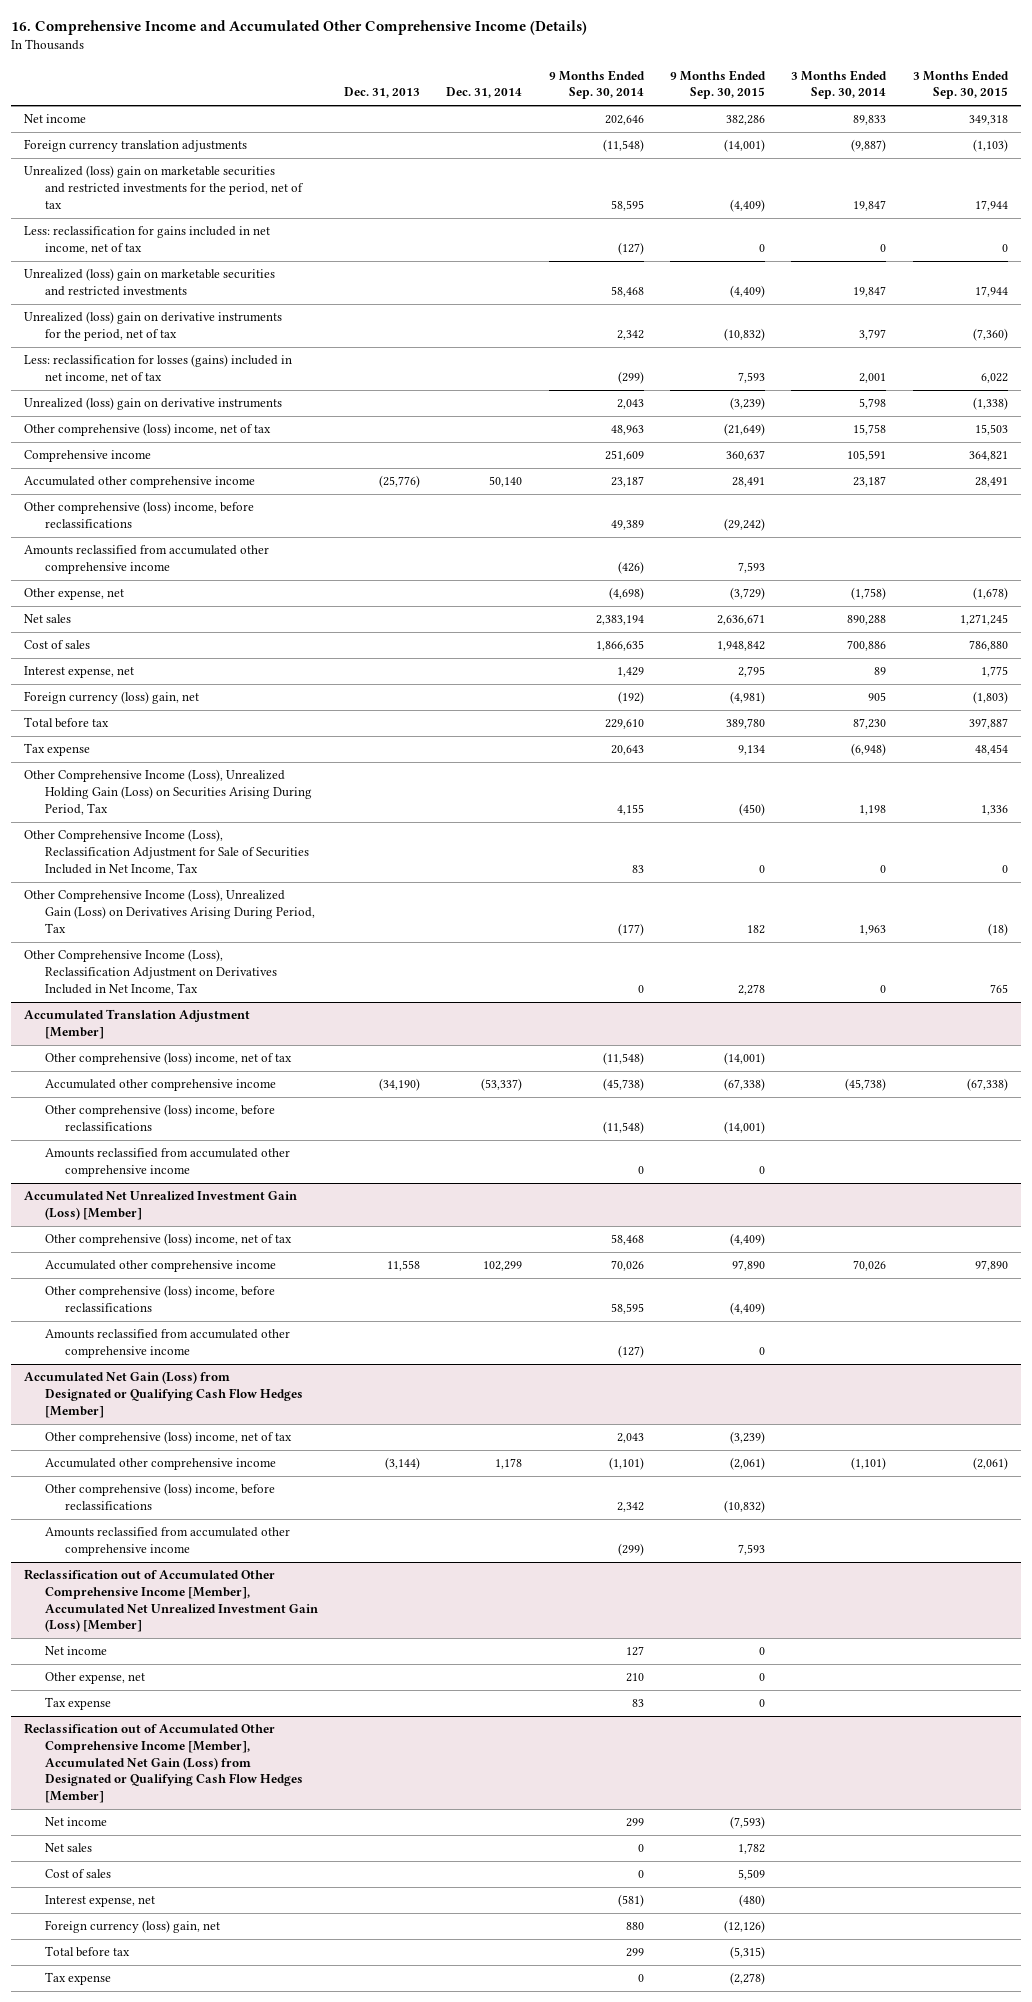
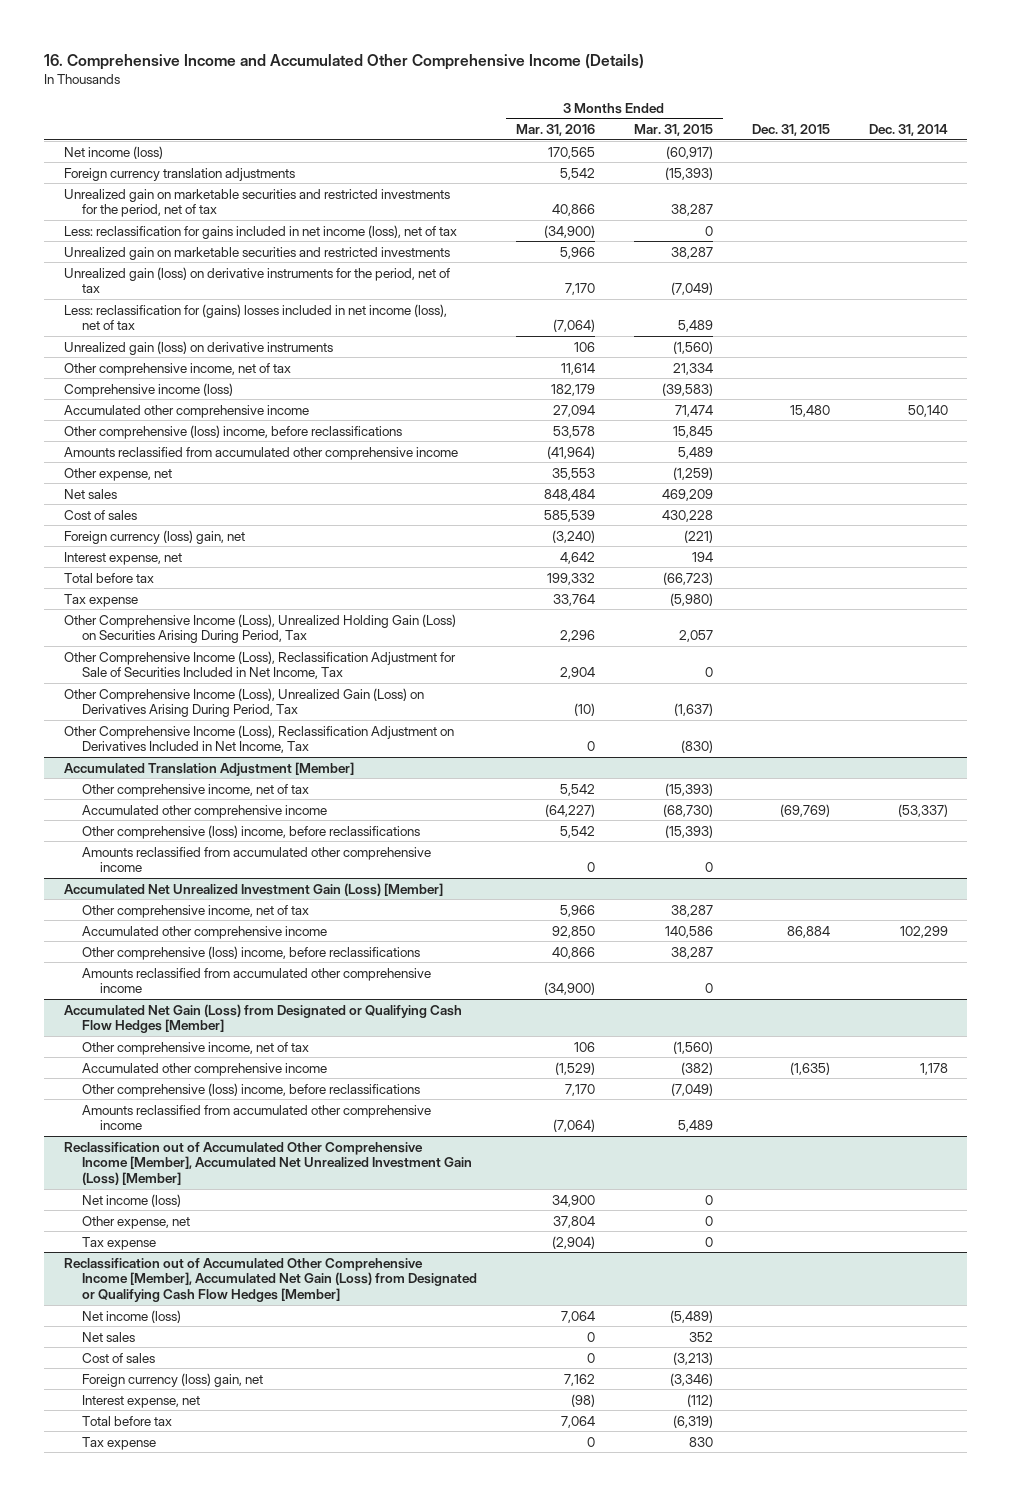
- | Dec. 31, 2013 | Dec. 31, 2014 | 9 Months Ended Sep. 30, 2014 | 9 Months Ended Sep. 30, 2015 | 3 Months Ended Sep. 30, 2014 | 3 Months Ended Sep. 30, 2015
+ | 3 Months Ended Mar. 31, 2016 | 3 Months Ended Mar. 31, 2015 | Dec. 31, 2015 | Dec. 31, 2014
- Net income | | | 202,646 | 382,286 | 89,833 | 349,318
+ Net income (loss) | 170,565 | (60,917) | |
- Unrealized (loss) gain on marketable securities and restricted investments for the period, net of tax | | | 58,595 | (4,409) | 19,847 | 17,944
- Less: reclassification for gains included in net income, net of tax | | | (127) | 0 | 0 | 0
- Unrealized (loss) gain on marketable securities and restricted investments | | | 58,468 | (4,409) | 19,847 | 17,944
- Unrealized (loss) gain on derivative instruments for the period, net of tax | | | 2,342 | (10,832) | 3,797 | (7,360)
- Less: reclassification for losses (gains) included in net income, net of tax | | | (299) | 7,593 | 2,001 | 6,022
- Unrealized (loss) gain on derivative instruments | | | 2,043 | (3,239) | 5,798 | (1,338)
- Other comprehensive (loss) income, net of tax | | | 48,963 | (21,649) | 15,758 | 15,503
- Comprehensive income | | | 251,609 | 360,637 | 105,591 | 364,821
+ Unrealized gain on marketable securities and restricted investments for the period, net of tax | 40,866 | 38,287 | |
+ Less: reclassification for gains included in net income (loss), net of tax | (34,900) | 0 | |
+ Unrealized gain on marketable securities and restricted investments | 5,966 | 38,287 | |
+ Unrealized gain (loss) on derivative instruments for the period, net of tax | 7,170 | (7,049) | |
+ Less: reclassification for (gains) losses included in net income (loss), net of tax | (7,064) | 5,489 | |
+ Unrealized gain (loss) on derivative instruments | 106 | (1,560) | |
+ Other comprehensive income, net of tax | 11,614 | 21,334 | |
+ Comprehensive income (loss) | 182,179 | (39,583) | |
moved down: Interest expense, net | 4,642 | 194 | |
@ Accumulated Translation Adjustment [Member]
- Other comprehensive (loss) income, net of tax | | | (11,548) | (14,001) | |
+ Other comprehensive income, net of tax | 5,542 | (15,393) | |
@ Accumulated Net Unrealized Investment Gain (Loss) [Member]
- Other comprehensive (loss) income, net of tax | | | 58,468 | (4,409) | |
+ Other comprehensive income, net of tax | 5,966 | 38,287 | |
@ Accumulated Net Gain (Loss) from Designated or Qualifying Cash Flow Hedges [Member]
- Other comprehensive (loss) income, net of tax | | | 2,043 | (3,239) | |
+ Other comprehensive income, net of tax | 106 | (1,560) | |
@ Reclassification out of Accumulated Other Comprehensive Income [Member], Accumulated Net Unrealized Investment Gain (Loss) [Member]
- Net income | | | 127 | 0 | |
+ Net income (loss) | 34,900 | 0 | |
@ Reclassification out of Accumulated Other Comprehensive Income [Member], Accumulated Net Gain (Loss) from Designated or Qualifying Cash Flow Hedges [Member]
- Net income | | | 299 | (7,593) | |
+ Net income (loss) | 7,064 | (5,489) | |
moved down: Interest expense, net | (98) | (112) | |

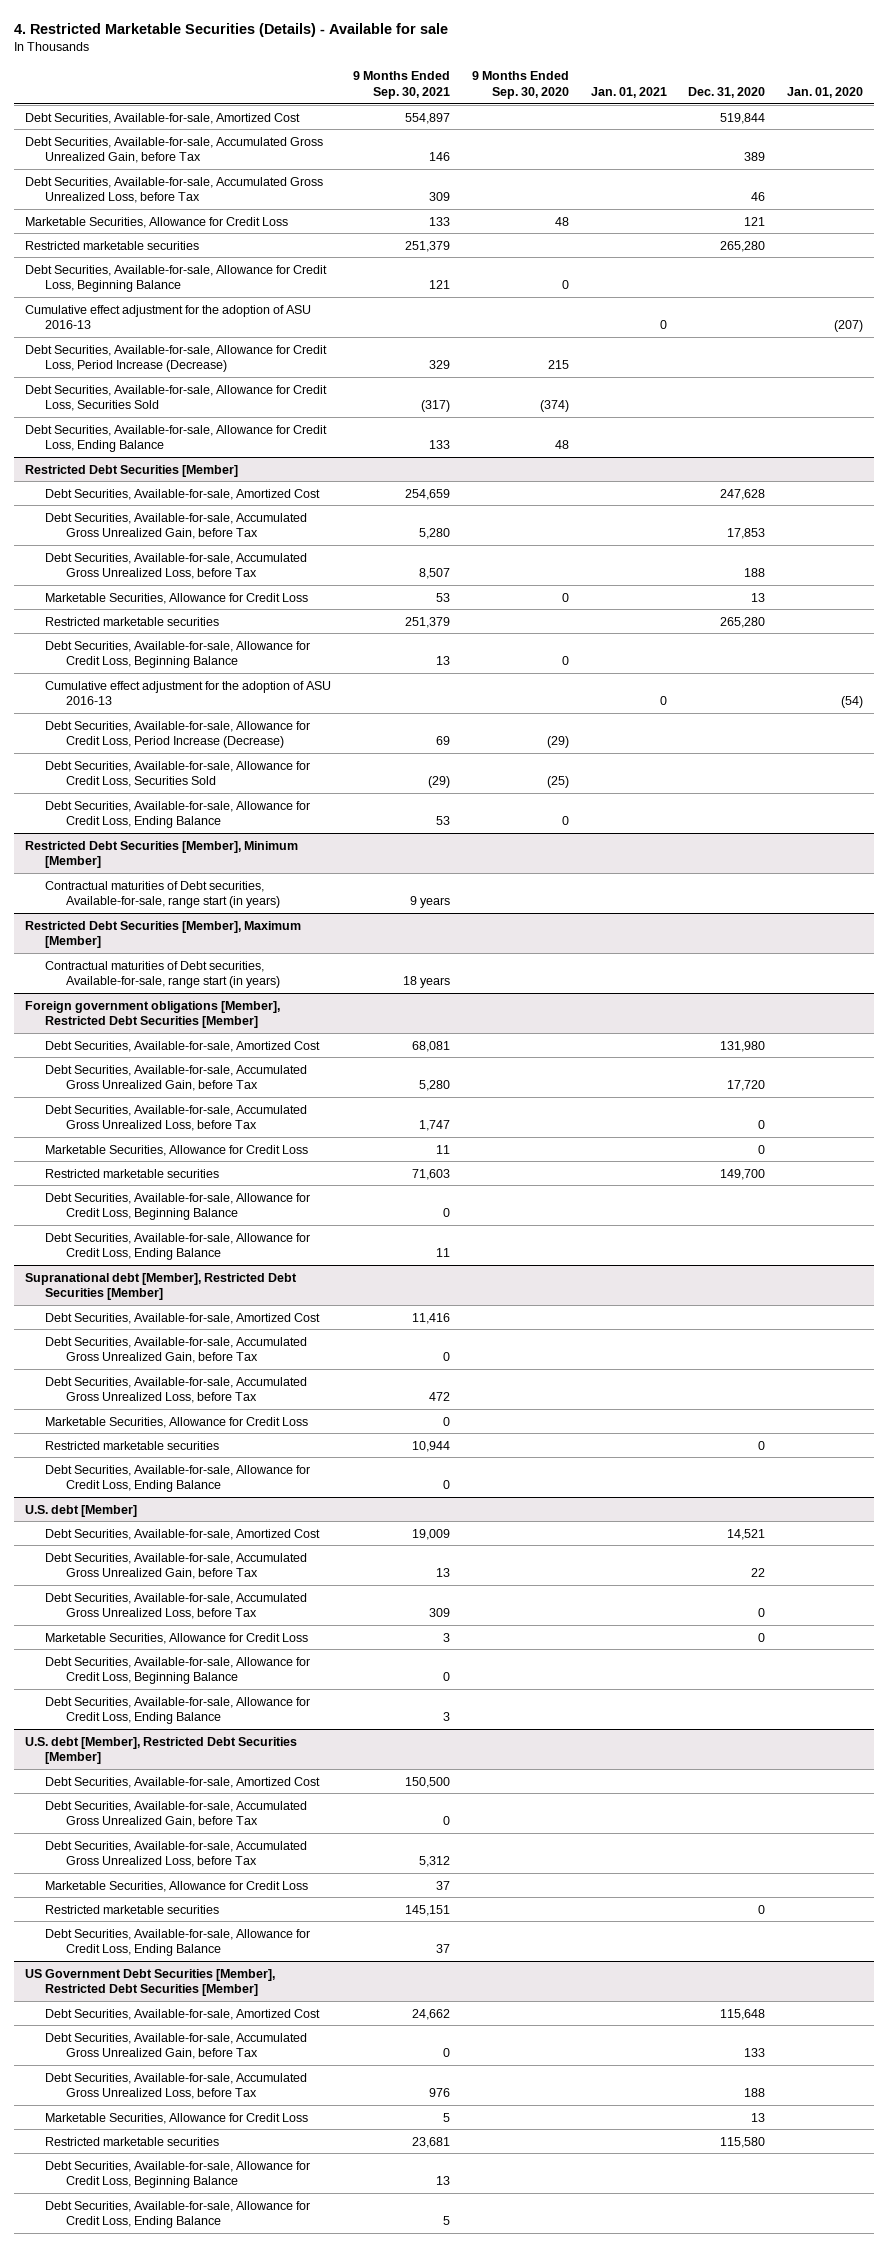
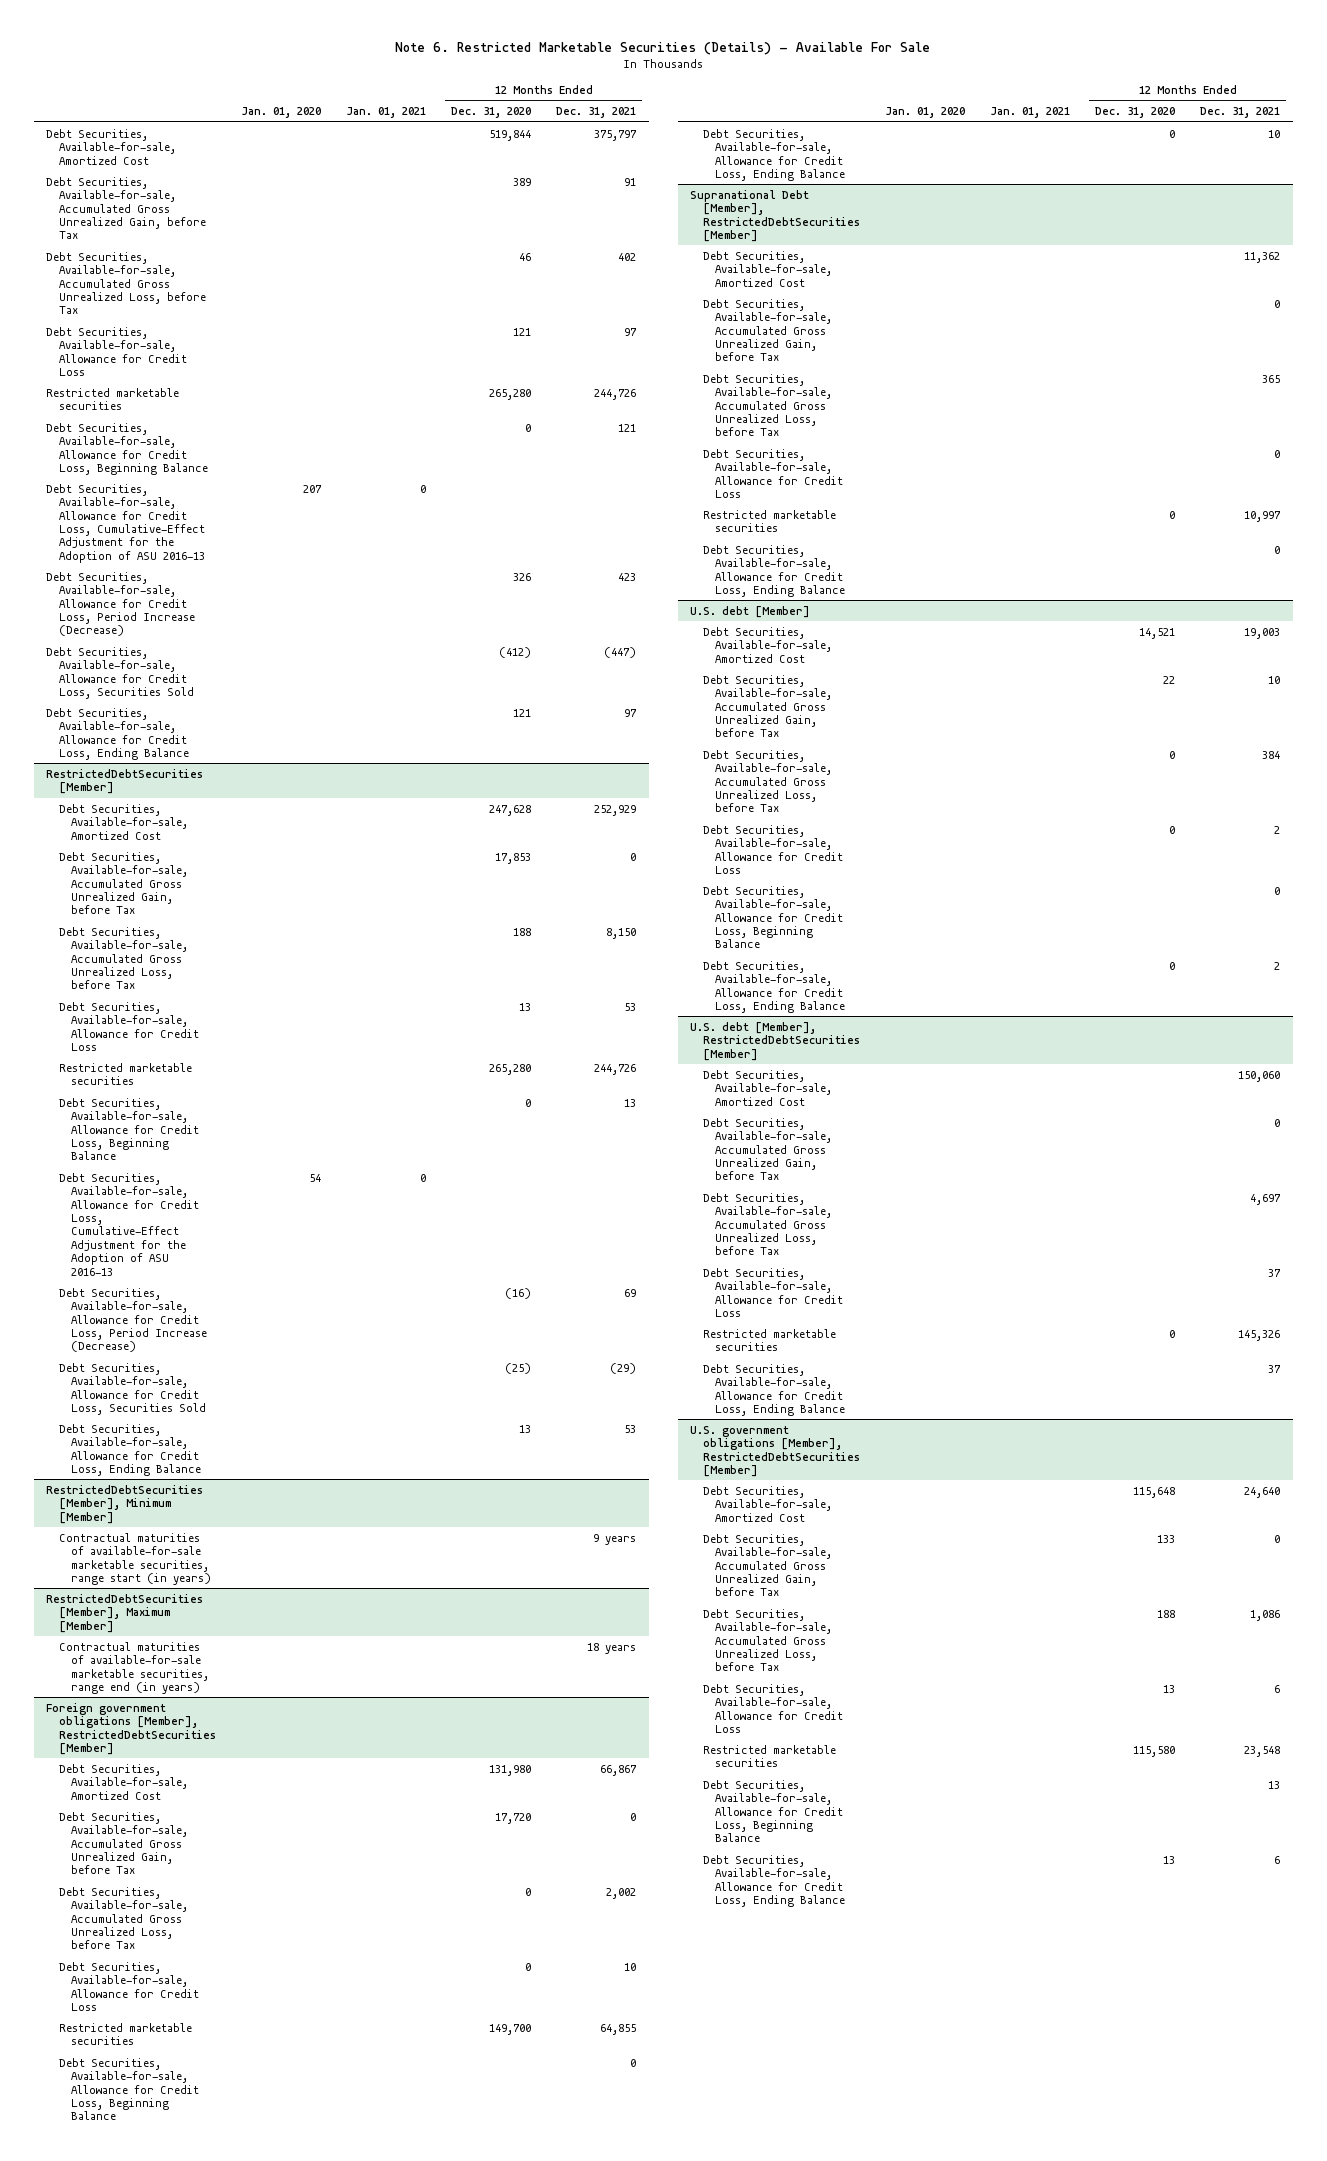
- 4. Restricted Marketable Securities (Details) - Available for sale
+ Note 6. Restricted Marketable Securities (Details) - Available For Sale
- | 9 Months Ended Sep. 30, 2021 | 9 Months Ended Sep. 30, 2020 | Jan. 01, 2021 | Dec. 31, 2020 | Jan. 01, 2020
+ | Jan. 01, 2020 | Jan. 01, 2021 | 12 Months Ended Dec. 31, 2020 | 12 Months Ended Dec. 31, 2021
- Marketable Securities, Allowance for Credit Loss | 133 | 48 | | 121 |
+ Debt Securities, Available-for-sale, Allowance for Credit Loss | | | 121 | 97
- Cumulative effect adjustment for the adoption of ASU 2016-13 | | | 0 | | (207)
+ Debt Securities, Available-for-sale, Allowance for Credit Loss, Cumulative-Effect Adjustment for the Adoption of ASU 2016-13 | 207 | 0 | |
- Restricted Debt Securities [Member]
+ RestrictedDebtSecurities [Member]
- Marketable Securities, Allowance for Credit Loss | 53 | 0 | | 13 |
+ Debt Securities, Available-for-sale, Allowance for Credit Loss | | | 13 | 53
- Cumulative effect adjustment for the adoption of ASU 2016-13 | | | 0 | | (54)
+ Debt Securities, Available-for-sale, Allowance for Credit Loss, Cumulative-Effect Adjustment for the Adoption of ASU 2016-13 | 54 | 0 | |
- Restricted Debt Securities [Member], Minimum [Member]
- Contractual maturities of Debt securities, Available-for-sale, range start (in years) | 9 years | | | |
- Restricted Debt Securities [Member], Maximum [Member]
- Contractual maturities of Debt securities, Available-for-sale, range start (in years) | 18 years | | | |
- Foreign government obligations [Member], Restricted Debt Securities [Member]
- Debt Securities, Available-for-sale, Amortized Cost | 68,081 | | | 131,980 |
- Debt Securities, Available-for-sale, Accumulated Gross Unrealized Gain, before Tax | 5,280 | | | 17,720 |
- Debt Securities, Available-for-sale, Accumulated Gross Unrealized Loss, before Tax | 1,747 | | | 0 |
- Marketable Securities, Allowance for Credit Loss | 11 | | | 0 |
- Restricted marketable securities | 71,603 | | | 149,700 |
- Debt Securities, Available-for-sale, Allowance for Credit Loss, Beginning Balance | 0 | | | |
- Debt Securities, Available-for-sale, Allowance for Credit Loss, Ending Balance | 11 | | | |
- Supranational debt [Member], Restricted Debt Securities [Member]
- Debt Securities, Available-for-sale, Amortized Cost | 11,416 | | | |
- Debt Securities, Available-for-sale, Accumulated Gross Unrealized Gain, before Tax | 0 | | | |
- Debt Securities, Available-for-sale, Accumulated Gross Unrealized Loss, before Tax | 472 | | | |
- Marketable Securities, Allowance for Credit Loss | 0 | | | |
- Restricted marketable securities | 10,944 | | | 0 |
- Debt Securities, Available-for-sale, Allowance for Credit Loss, Ending Balance | 0 | | | |
+ RestrictedDebtSecurities [Member], Minimum [Member]
+ Contractual maturities of available-for-sale marketable securities, range start (in years) | | | | 9 years
+ RestrictedDebtSecurities [Member], Maximum [Member]
+ Contractual maturities of available-for-sale marketable securities, range end (in years) | | | | 18 years
+ Foreign government obligations [Member], RestrictedDebtSecurities [Member]
+ Debt Securities, Available-for-sale, Amortized Cost | | | 131,980 | 66,867
+ Debt Securities, Available-for-sale, Accumulated Gross Unrealized Gain, before Tax | | | 17,720 | 0
+ Debt Securities, Available-for-sale, Accumulated Gross Unrealized Loss, before Tax | | | 0 | 2,002
+ Debt Securities, Available-for-sale, Allowance for Credit Loss | | | 0 | 10
+ Restricted marketable securities | | | 149,700 | 64,855
+ Debt Securities, Available-for-sale, Allowance for Credit Loss, Beginning Balance | | | | 0
+ Debt Securities, Available-for-sale, Allowance for Credit Loss, Ending Balance | | | 0 | 10
+ Supranational Debt [Member], RestrictedDebtSecurities [Member]
+ Debt Securities, Available-for-sale, Amortized Cost | | | | 11,362
+ Debt Securities, Available-for-sale, Accumulated Gross Unrealized Gain, before Tax | | | | 0
+ Debt Securities, Available-for-sale, Accumulated Gross Unrealized Loss, before Tax | | | | 365
+ Debt Securities, Available-for-sale, Allowance for Credit Loss | | | | 0
+ Restricted marketable securities | | | 0 | 10,997
+ Debt Securities, Available-for-sale, Allowance for Credit Loss, Ending Balance | | | | 0
@ U.S. debt [Member]
- Marketable Securities, Allowance for Credit Loss | 3 | | | 0 |
+ Debt Securities, Available-for-sale, Allowance for Credit Loss | | | 0 | 2
- U.S. debt [Member], Restricted Debt Securities [Member]
+ U.S. debt [Member], RestrictedDebtSecurities [Member]
- Marketable Securities, Allowance for Credit Loss | 37 | | | |
+ Debt Securities, Available-for-sale, Allowance for Credit Loss | | | | 37
- US Government Debt Securities [Member], Restricted Debt Securities [Member]
- Debt Securities, Available-for-sale, Amortized Cost | 24,662 | | | 115,648 |
- Debt Securities, Available-for-sale, Accumulated Gross Unrealized Gain, before Tax | 0 | | | 133 |
- Debt Securities, Available-for-sale, Accumulated Gross Unrealized Loss, before Tax | 976 | | | 188 |
- Marketable Securities, Allowance for Credit Loss | 5 | | | 13 |
- Restricted marketable securities | 23,681 | | | 115,580 |
- Debt Securities, Available-for-sale, Allowance for Credit Loss, Beginning Balance | 13 | | | |
- Debt Securities, Available-for-sale, Allowance for Credit Loss, Ending Balance | 5 | | | |
+ U.S. government obligations [Member], RestrictedDebtSecurities [Member]
+ Debt Securities, Available-for-sale, Amortized Cost | | | 115,648 | 24,640
+ Debt Securities, Available-for-sale, Accumulated Gross Unrealized Gain, before Tax | | | 133 | 0
+ Debt Securities, Available-for-sale, Accumulated Gross Unrealized Loss, before Tax | | | 188 | 1,086
+ Debt Securities, Available-for-sale, Allowance for Credit Loss | | | 13 | 6
+ Restricted marketable securities | | | 115,580 | 23,548
+ Debt Securities, Available-for-sale, Allowance for Credit Loss, Beginning Balance | | | | 13
+ Debt Securities, Available-for-sale, Allowance for Credit Loss, Ending Balance | | | 13 | 6

